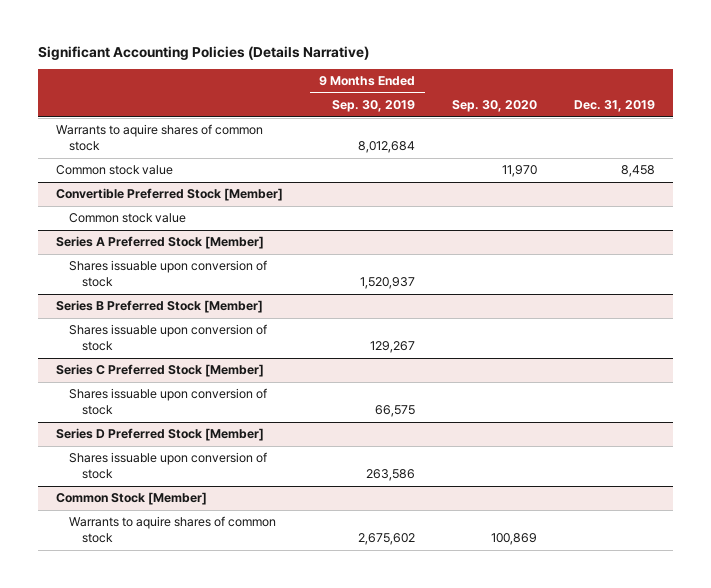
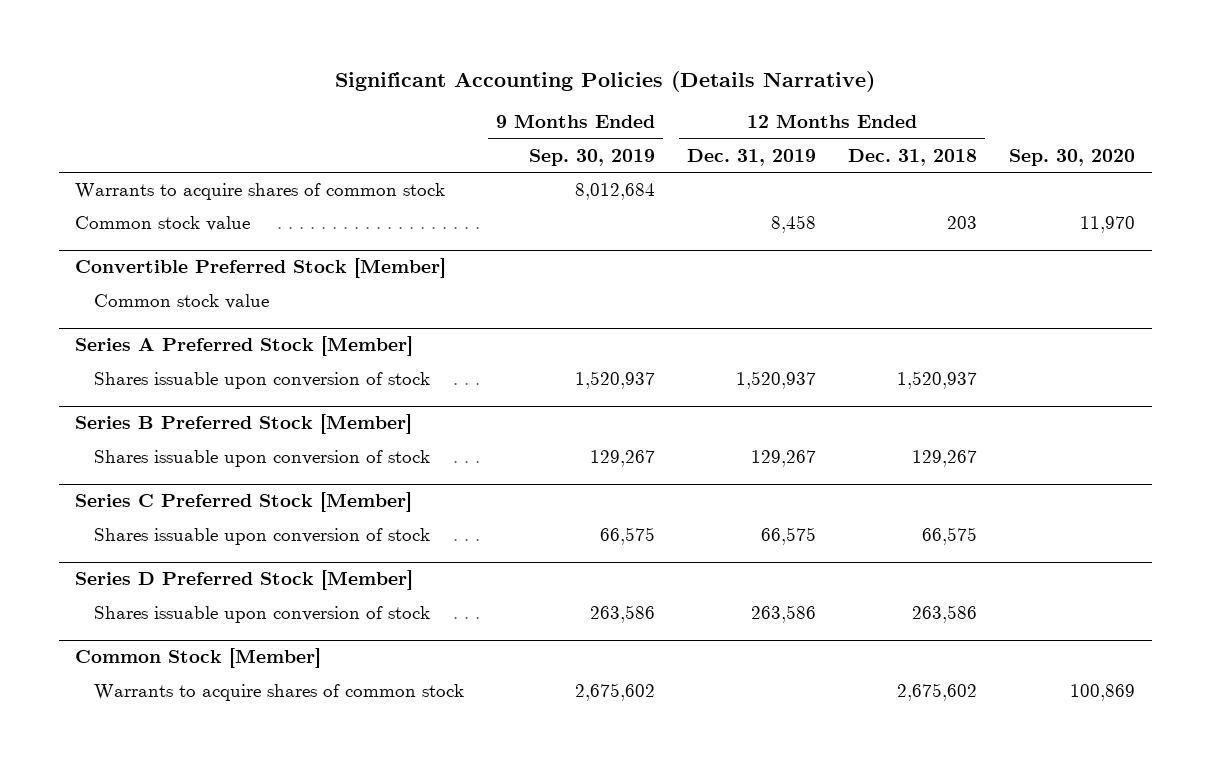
- | 9 Months Ended Sep. 30, 2019 | Sep. 30, 2020 | Dec. 31, 2019
+ | 9 Months Ended Sep. 30, 2019 | 12 Months Ended Dec. 31, 2019 | 12 Months Ended Dec. 31, 2018 | Sep. 30, 2020
- Warrants to aquire shares of common stock | 8,012,684 | |
+ Warrants to acquire shares of common stock | 8,012,684 | | |
@ Common Stock [Member]
- Warrants to aquire shares of common stock | 2,675,602 | 100,869 |
+ Warrants to acquire shares of common stock | 2,675,602 | | 2,675,602 | 100,869

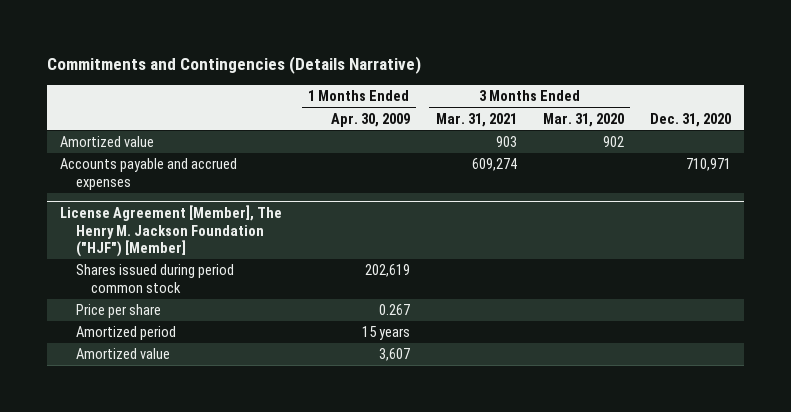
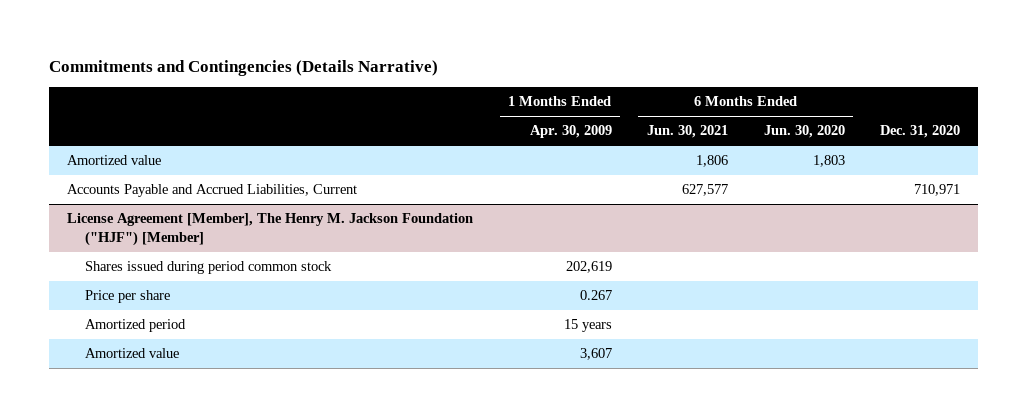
- | 1 Months Ended Apr. 30, 2009 | 3 Months Ended Mar. 31, 2021 | 3 Months Ended Mar. 31, 2020 | Dec. 31, 2020
+ | 1 Months Ended Apr. 30, 2009 | 6 Months Ended Jun. 30, 2021 | 6 Months Ended Jun. 30, 2020 | Dec. 31, 2020
- Accounts payable and accrued expenses | | 609,274 | | 710,971
+ Accounts Payable and Accrued Liabilities, Current | | 627,577 | | 710,971

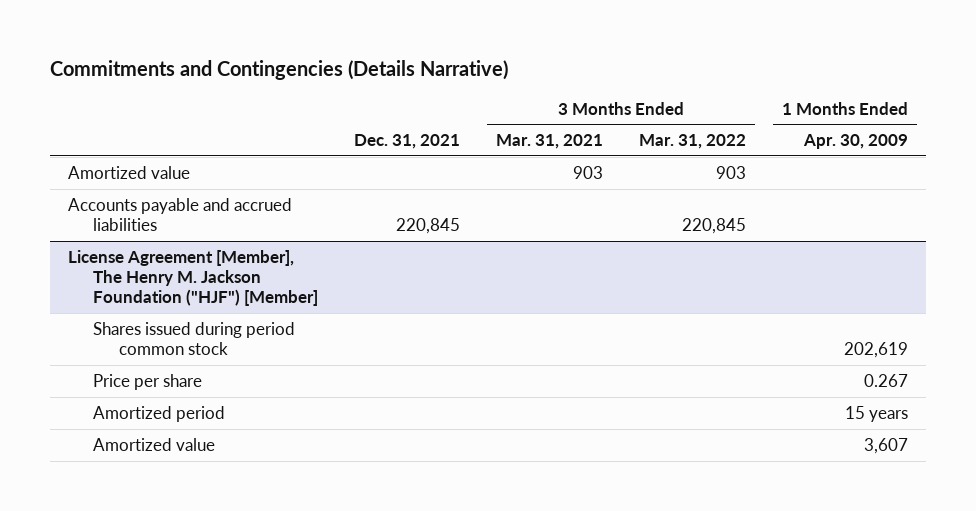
- | 1 Months Ended Apr. 30, 2009 | 6 Months Ended Jun. 30, 2021 | 6 Months Ended Jun. 30, 2020 | Dec. 31, 2020
+ | Dec. 31, 2021 | 3 Months Ended Mar. 31, 2021 | 3 Months Ended Mar. 31, 2022 | 1 Months Ended Apr. 30, 2009
- Accounts Payable and Accrued Liabilities, Current | | 627,577 | | 710,971
+ Accounts payable and accrued liabilities | 220,845 | | 220,845 |

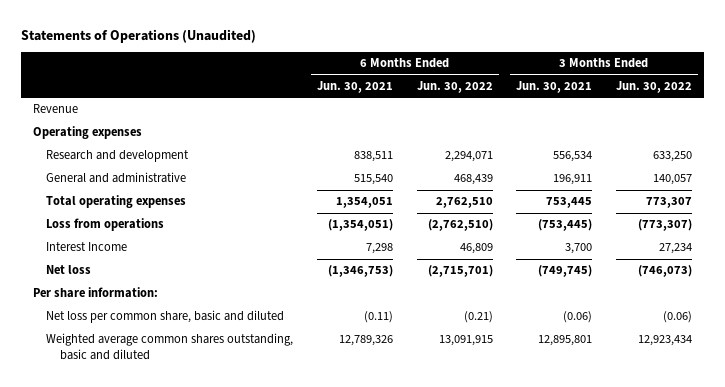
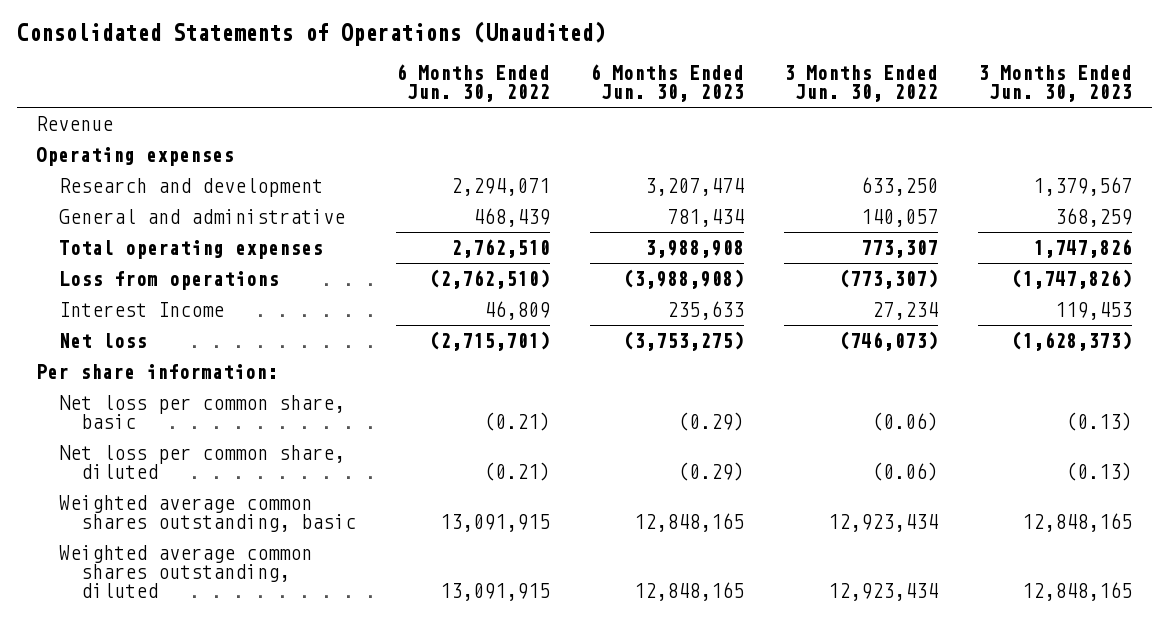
- Statements of Operations (Unaudited)
+ Consolidated Statements of Operations (Unaudited)
- | 6 Months Ended Jun. 30, 2021 | 6 Months Ended Jun. 30, 2022 | 3 Months Ended Jun. 30, 2021 | 3 Months Ended Jun. 30, 2022
+ | 6 Months Ended Jun. 30, 2022 | 6 Months Ended Jun. 30, 2023 | 3 Months Ended Jun. 30, 2022 | 3 Months Ended Jun. 30, 2023
- Net loss per common share, basic and diluted | (0.11) | (0.21) | (0.06) | (0.06)
- Weighted average common shares outstanding, basic and diluted | 12,789,326 | 13,091,915 | 12,895,801 | 12,923,434
+ Net loss per common share, basic | (0.21) | (0.29) | (0.06) | (0.13)
+ Net loss per common share, diluted | (0.21) | (0.29) | (0.06) | (0.13)
+ Weighted average common shares outstanding, basic | 13,091,915 | 12,848,165 | 12,923,434 | 12,848,165
+ Weighted average common shares outstanding, diluted | 13,091,915 | 12,848,165 | 12,923,434 | 12,848,165

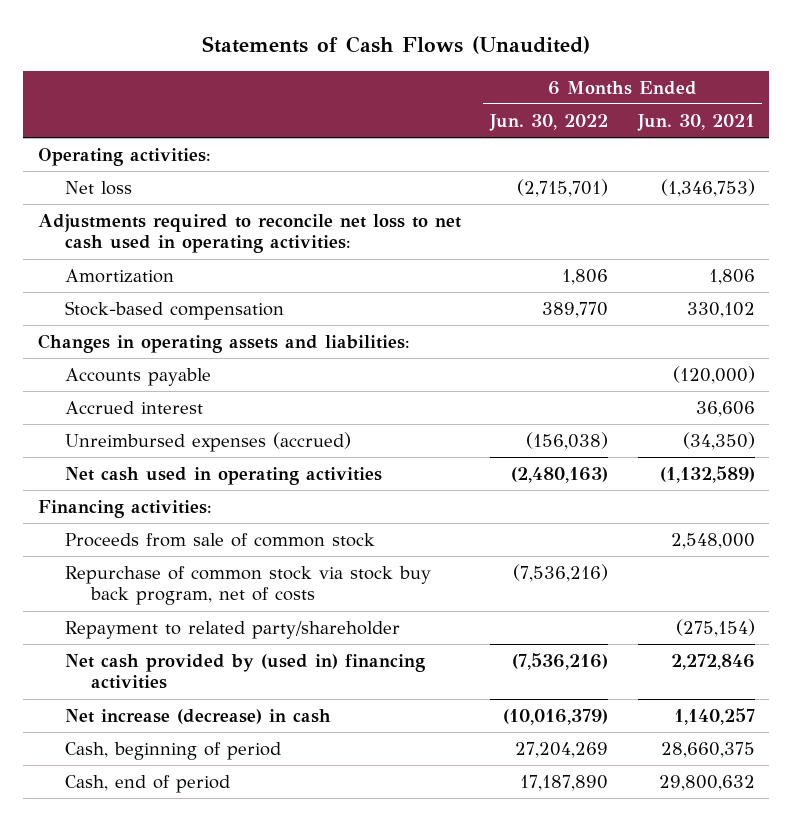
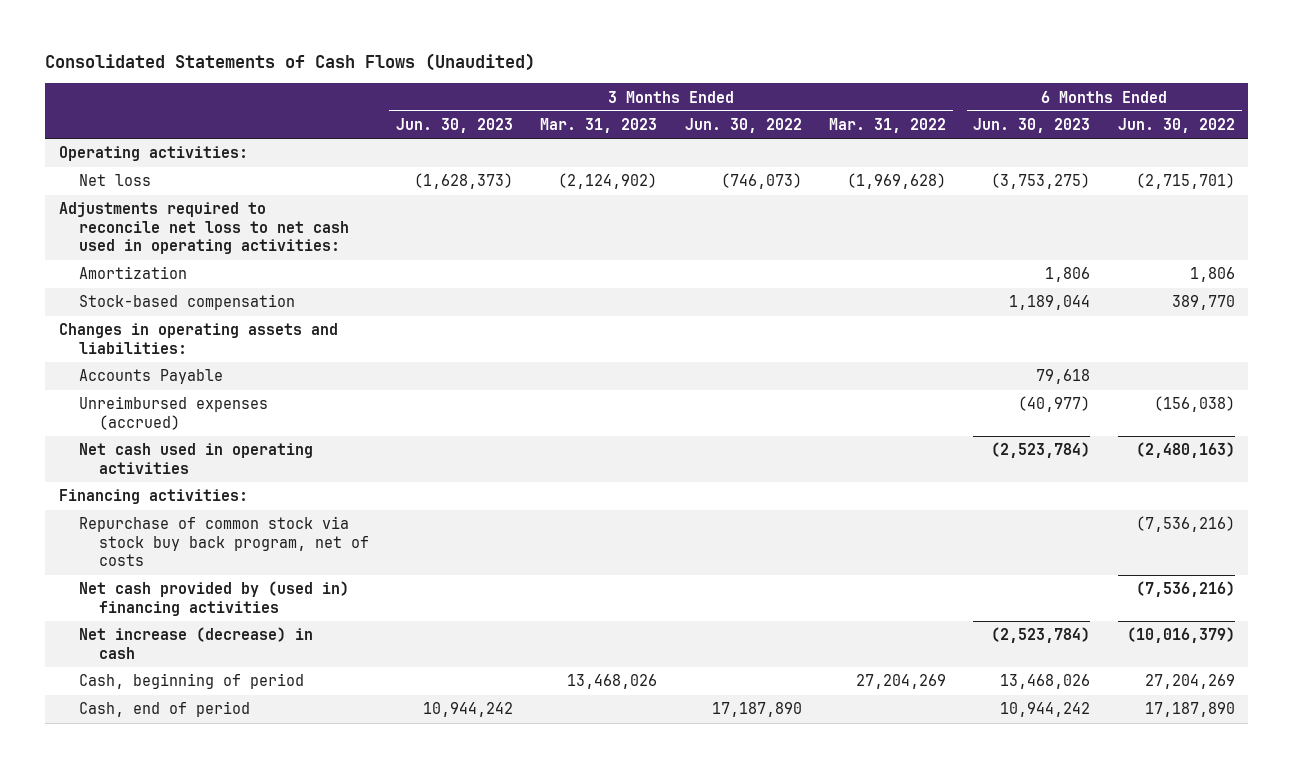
- Statements of Cash Flows (Unaudited)
+ Consolidated Statements of Cash Flows (Unaudited)
- | 6 Months Ended Jun. 30, 2022 | 6 Months Ended Jun. 30, 2021
+ | 3 Months Ended Jun. 30, 2023 | 3 Months Ended Mar. 31, 2023 | 3 Months Ended Jun. 30, 2022 | 3 Months Ended Mar. 31, 2022 | 6 Months Ended Jun. 30, 2023 | 6 Months Ended Jun. 30, 2022
- Accounts payable | | (120,000)
- Accrued interest | | 36,606
+ Accounts Payable | | | | | 79,618 |
- Proceeds from sale of common stock | | 2,548,000
- Repayment to related party/shareholder | | (275,154)

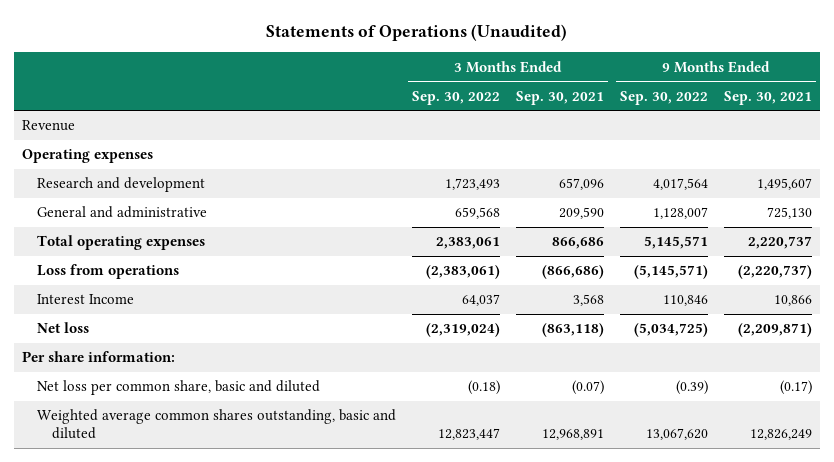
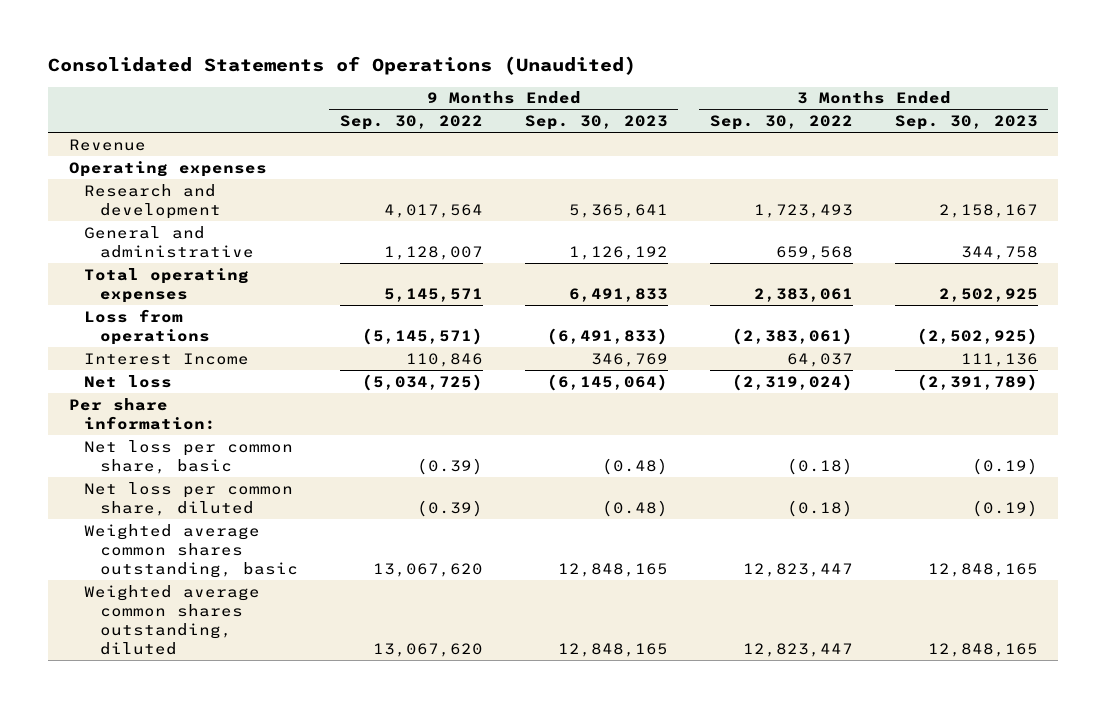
- Statements of Operations (Unaudited)
+ Consolidated Statements of Operations (Unaudited)
- | 3 Months Ended Sep. 30, 2022 | 3 Months Ended Sep. 30, 2021 | 9 Months Ended Sep. 30, 2022 | 9 Months Ended Sep. 30, 2021
+ | 9 Months Ended Sep. 30, 2022 | 9 Months Ended Sep. 30, 2023 | 3 Months Ended Sep. 30, 2022 | 3 Months Ended Sep. 30, 2023
- Net loss per common share, basic and diluted | (0.18) | (0.07) | (0.39) | (0.17)
- Weighted average common shares outstanding, basic and diluted | 12,823,447 | 12,968,891 | 13,067,620 | 12,826,249
+ Net loss per common share, basic | (0.39) | (0.48) | (0.18) | (0.19)
+ Net loss per common share, diluted | (0.39) | (0.48) | (0.18) | (0.19)
+ Weighted average common shares outstanding, basic | 13,067,620 | 12,848,165 | 12,823,447 | 12,848,165
+ Weighted average common shares outstanding, diluted | 13,067,620 | 12,848,165 | 12,823,447 | 12,848,165

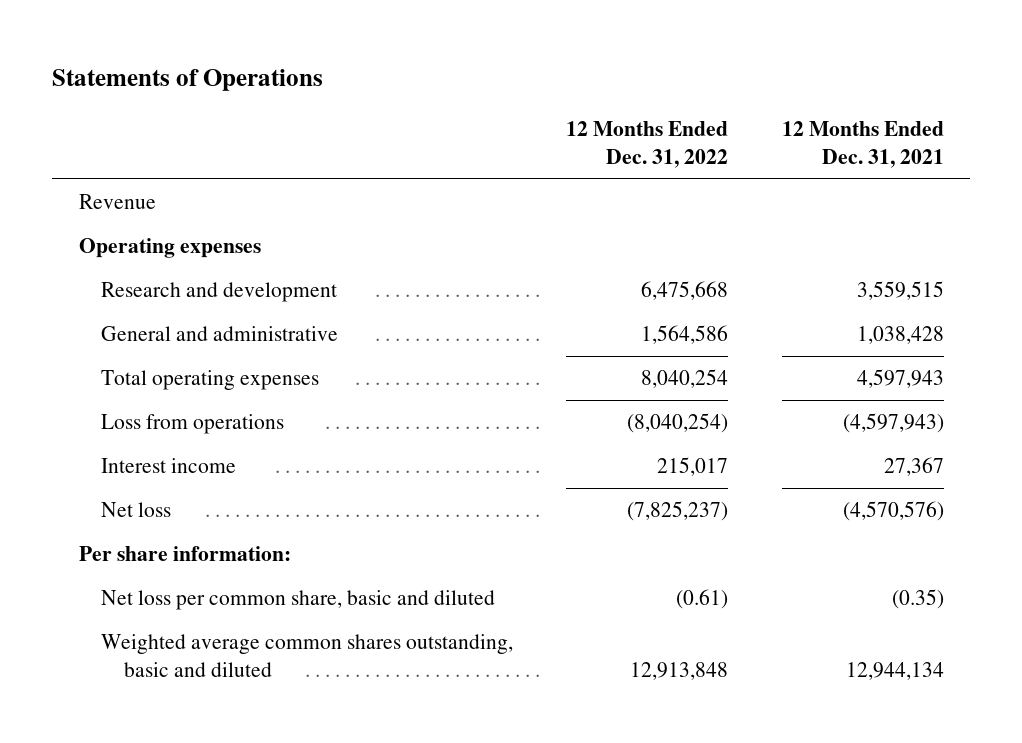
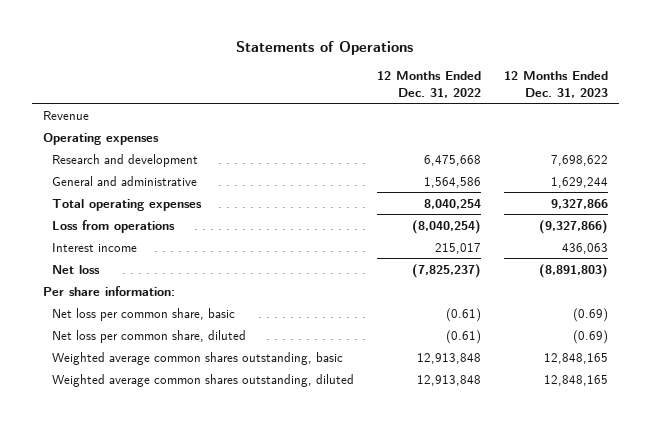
- | 12 Months Ended Dec. 31, 2022 | 12 Months Ended Dec. 31, 2021
+ | 12 Months Ended Dec. 31, 2022 | 12 Months Ended Dec. 31, 2023
- Net loss per common share, basic and diluted | (0.61) | (0.35)
- Weighted average common shares outstanding, basic and diluted | 12,913,848 | 12,944,134
+ Net loss per common share, basic | (0.61) | (0.69)
+ Net loss per common share, diluted | (0.61) | (0.69)
+ Weighted average common shares outstanding, basic | 12,913,848 | 12,848,165
+ Weighted average common shares outstanding, diluted | 12,913,848 | 12,848,165

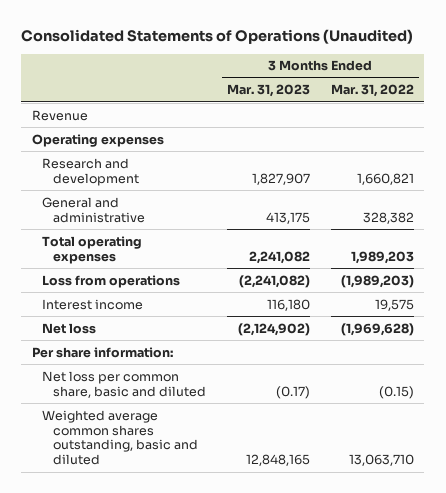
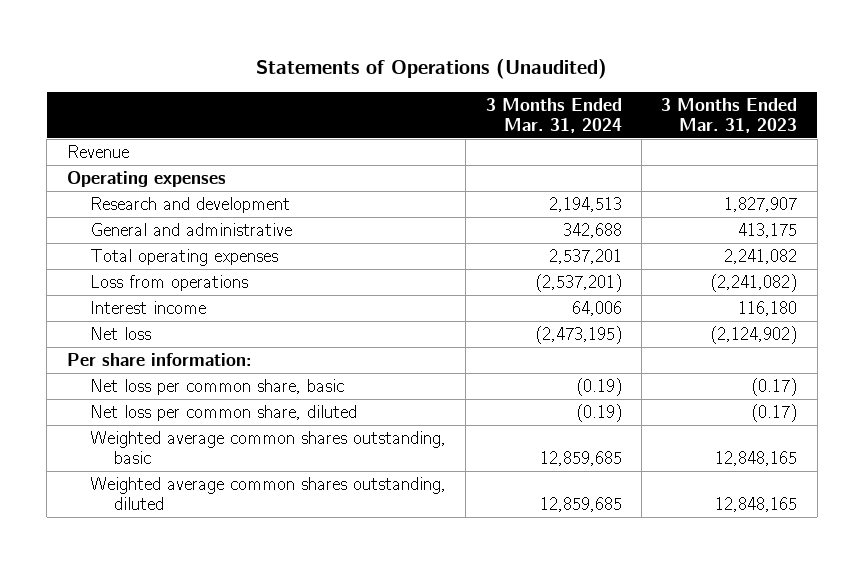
- Consolidated Statements of Operations (Unaudited)
+ Statements of Operations (Unaudited)
- | 3 Months Ended Mar. 31, 2023 | 3 Months Ended Mar. 31, 2022
+ | 3 Months Ended Mar. 31, 2024 | 3 Months Ended Mar. 31, 2023
- Net loss per common share, basic and diluted | (0.17) | (0.15)
- Weighted average common shares outstanding, basic and diluted | 12,848,165 | 13,063,710
+ Net loss per common share, basic | (0.19) | (0.17)
+ Net loss per common share, diluted | (0.19) | (0.17)
+ Weighted average common shares outstanding, basic | 12,859,685 | 12,848,165
+ Weighted average common shares outstanding, diluted | 12,859,685 | 12,848,165

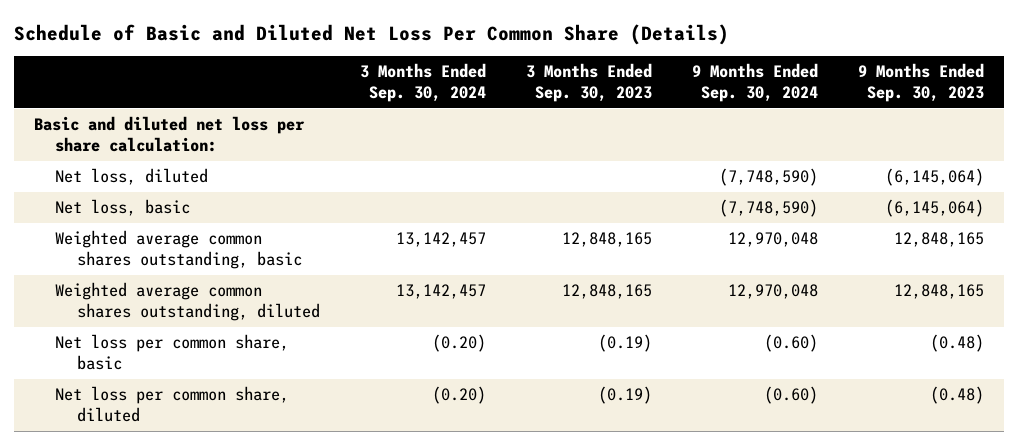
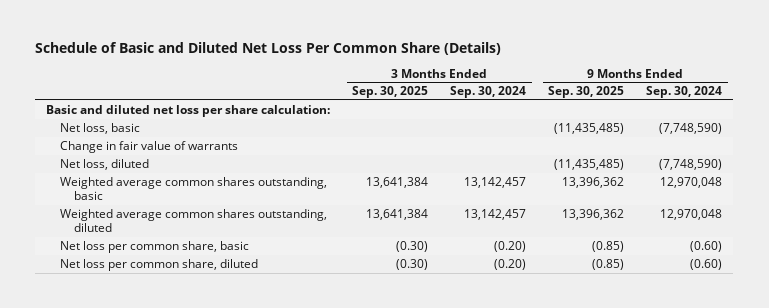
- | 3 Months Ended Sep. 30, 2024 | 3 Months Ended Sep. 30, 2023 | 9 Months Ended Sep. 30, 2024 | 9 Months Ended Sep. 30, 2023
+ | 3 Months Ended Sep. 30, 2025 | 3 Months Ended Sep. 30, 2024 | 9 Months Ended Sep. 30, 2025 | 9 Months Ended Sep. 30, 2024
+ Change in fair value of warrants
moved down: Net loss, diluted | | | (11,435,485) | (7,748,590)

